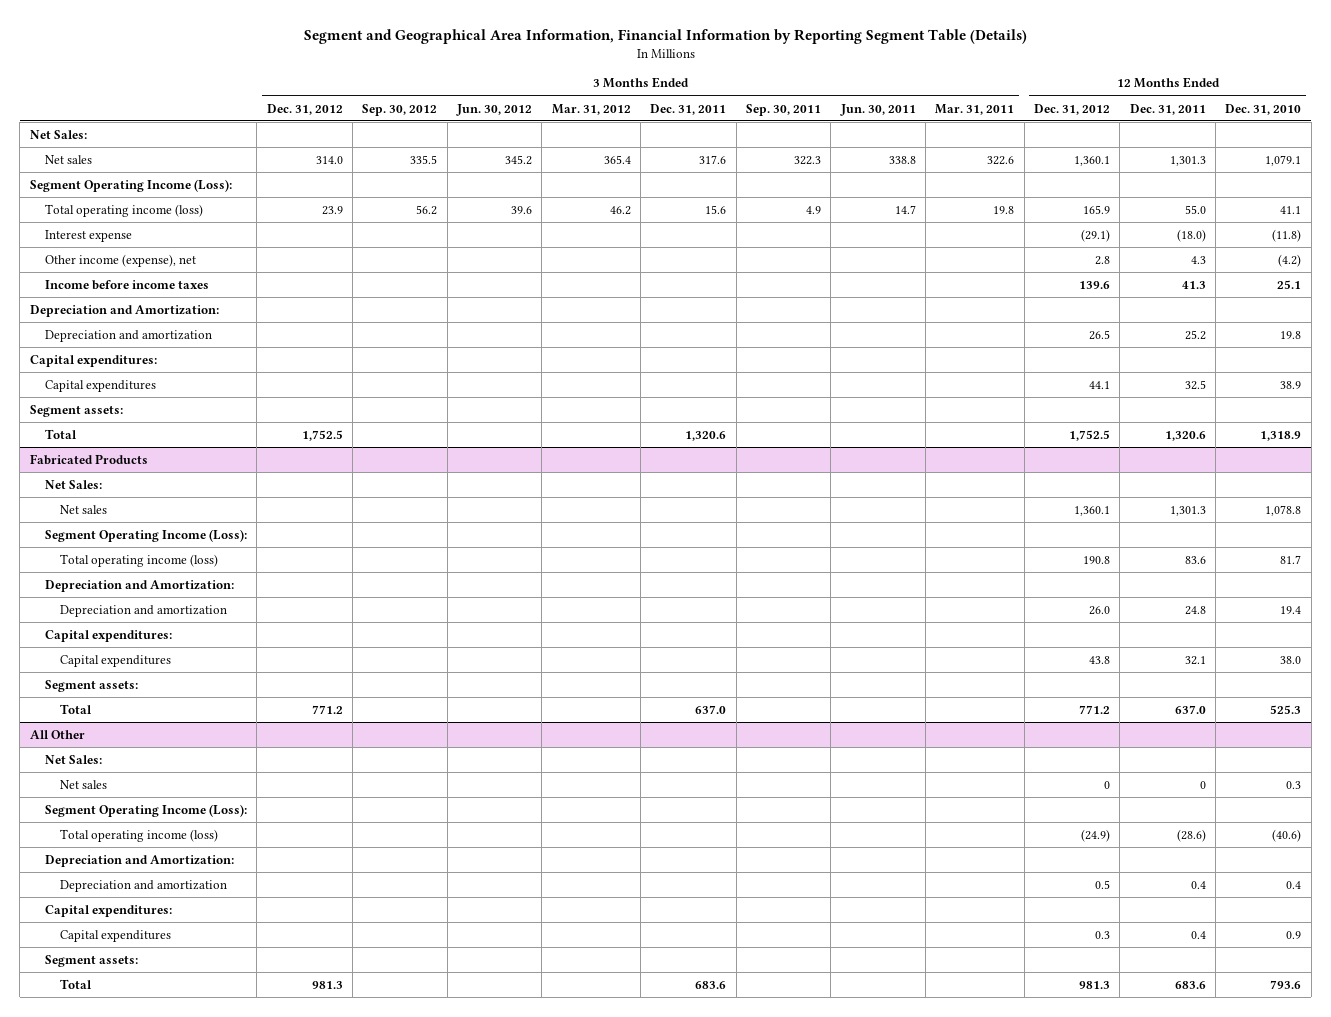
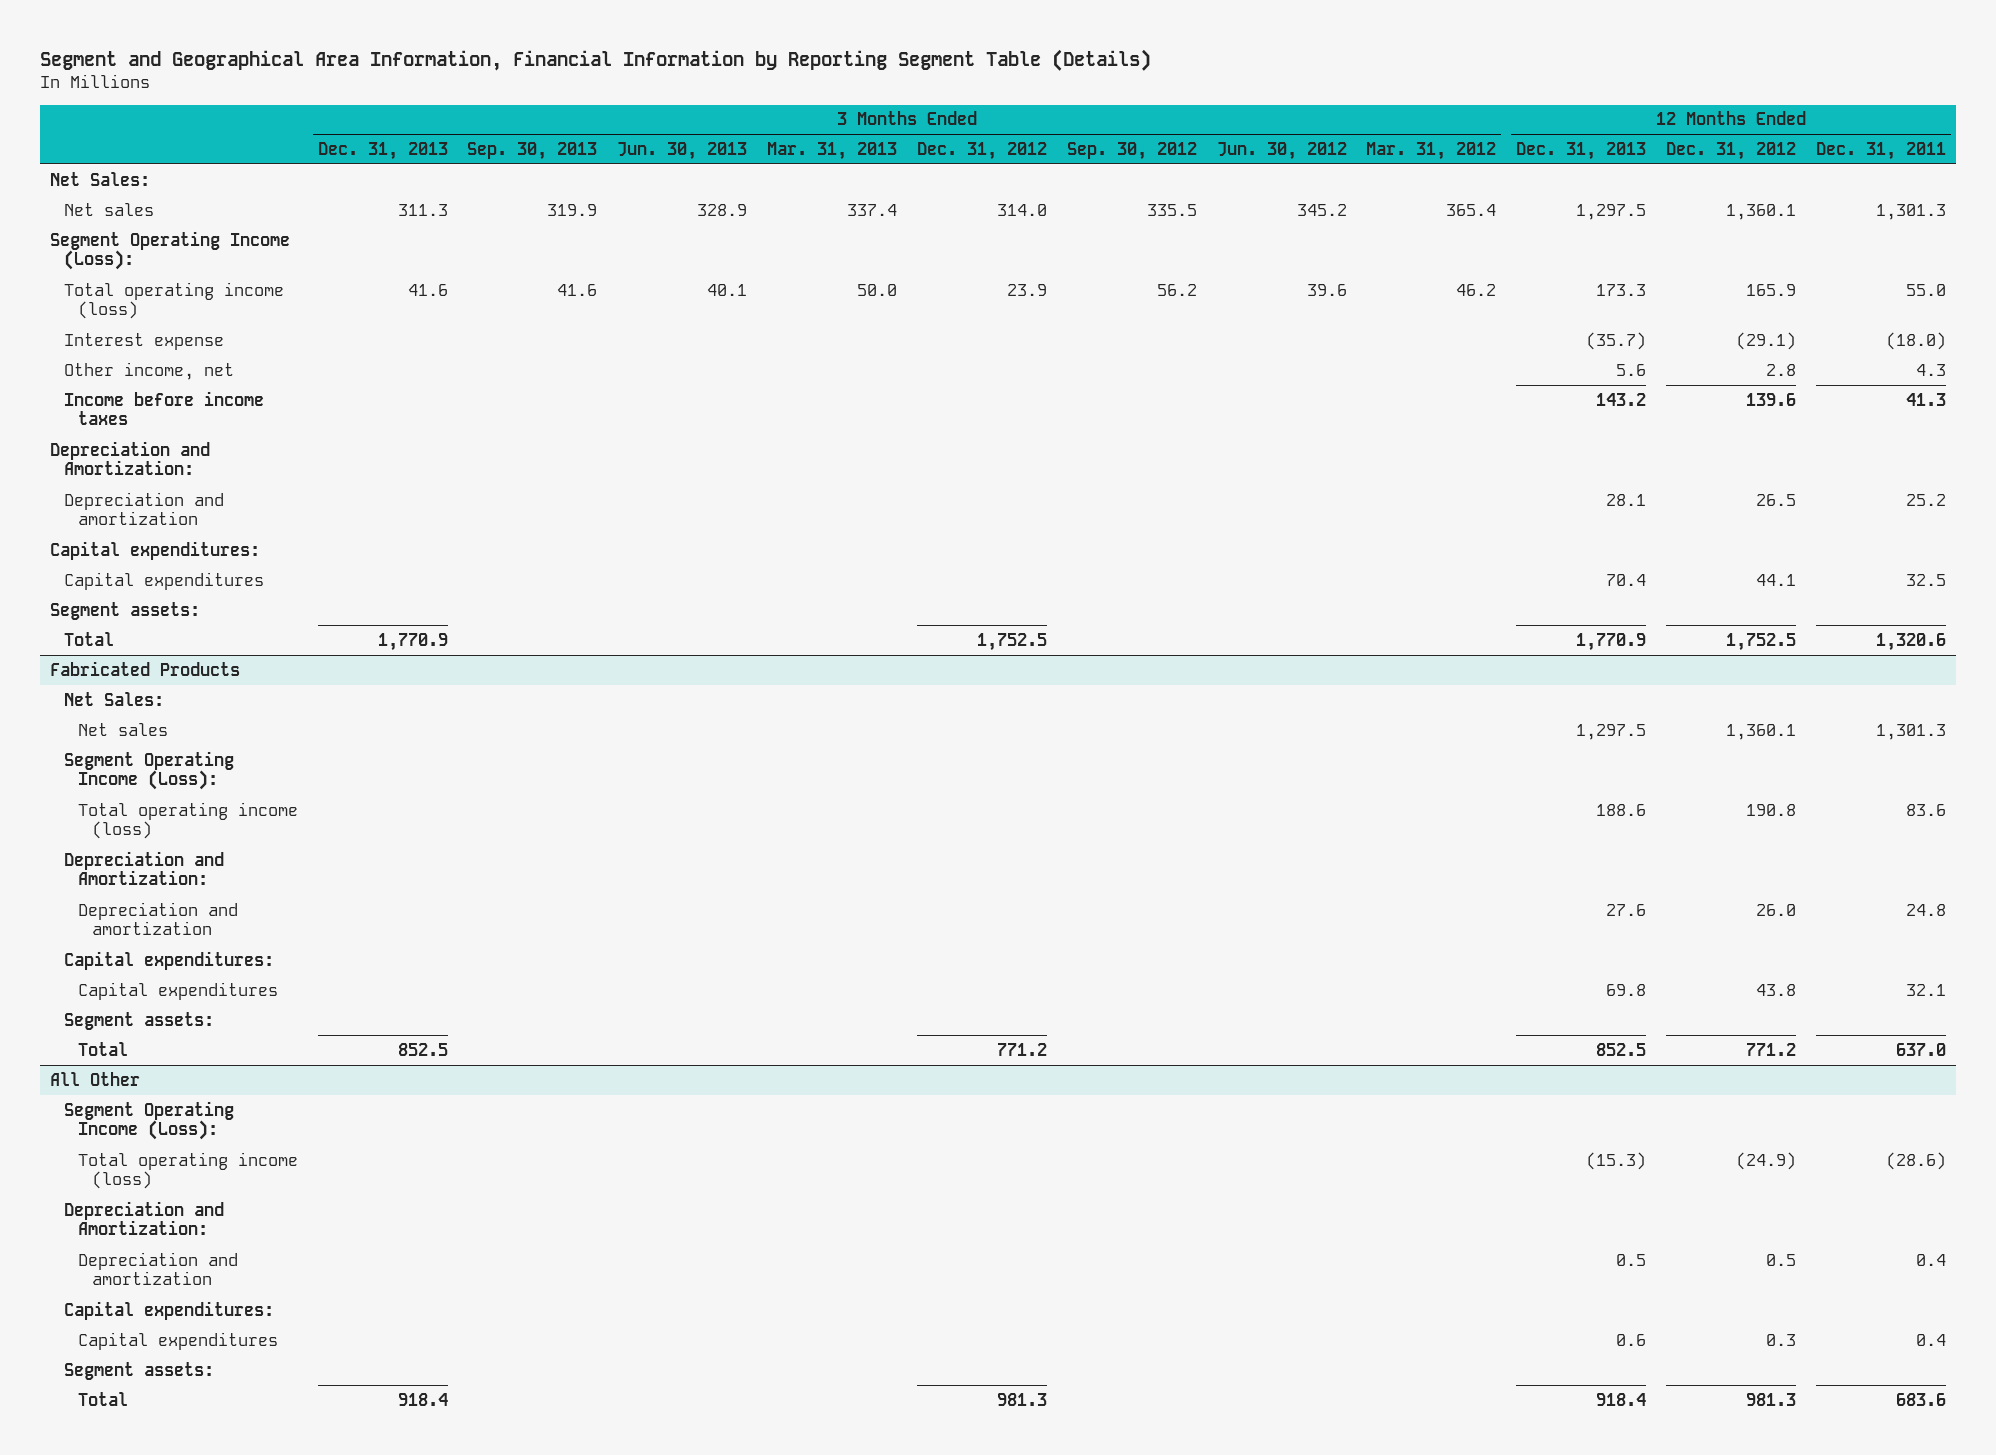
- | 3 Months Ended Dec. 31, 2012 | 3 Months Ended Sep. 30, 2012 | 3 Months Ended Jun. 30, 2012 | 3 Months Ended Mar. 31, 2012 | 3 Months Ended Dec. 31, 2011 | 3 Months Ended Sep. 30, 2011 | 3 Months Ended Jun. 30, 2011 | 3 Months Ended Mar. 31, 2011 | 12 Months Ended Dec. 31, 2012 | 12 Months Ended Dec. 31, 2011 | 12 Months Ended Dec. 31, 2010
+ | 3 Months Ended Dec. 31, 2013 | 3 Months Ended Sep. 30, 2013 | 3 Months Ended Jun. 30, 2013 | 3 Months Ended Mar. 31, 2013 | 3 Months Ended Dec. 31, 2012 | 3 Months Ended Sep. 30, 2012 | 3 Months Ended Jun. 30, 2012 | 3 Months Ended Mar. 31, 2012 | 12 Months Ended Dec. 31, 2013 | 12 Months Ended Dec. 31, 2012 | 12 Months Ended Dec. 31, 2011
- Other income (expense), net | | | | | | | | | 2.8 | 4.3 | (4.2)
+ Other income, net | | | | | | | | | 5.6 | 2.8 | 4.3
@ All Other
- Net Sales:
- Net sales | | | | | | | | | 0 | 0 | 0.3

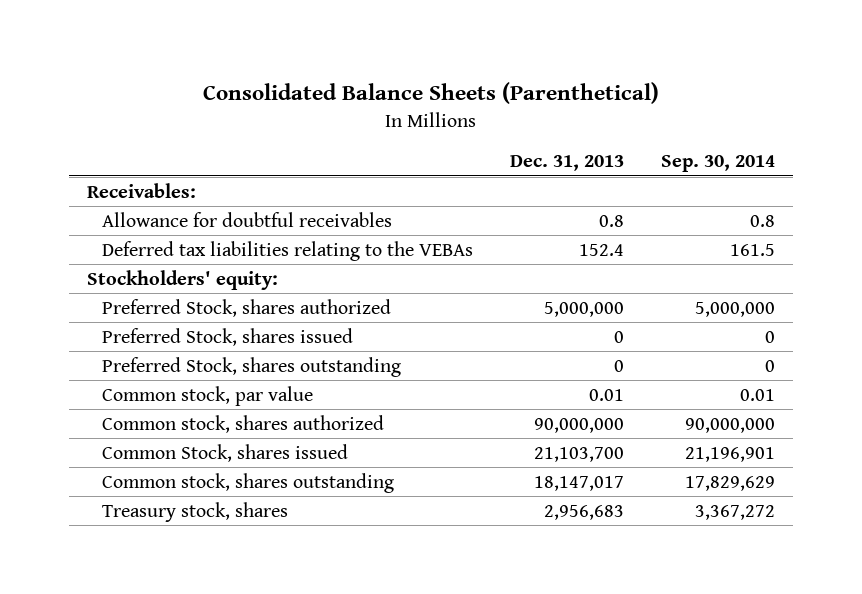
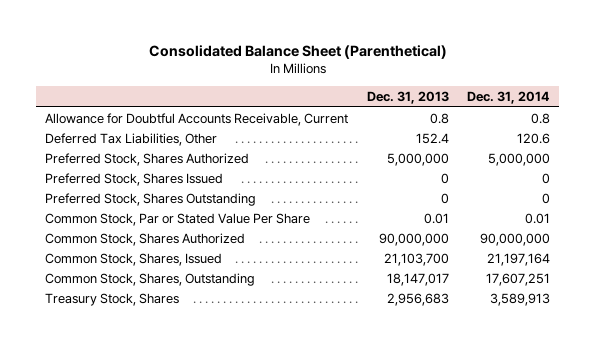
- Consolidated Balance Sheets (Parenthetical)
+ Consolidated Balance Sheet (Parenthetical)
- | Dec. 31, 2013 | Sep. 30, 2014
+ | Dec. 31, 2013 | Dec. 31, 2014
- Receivables:
- Allowance for doubtful receivables | 0.8 | 0.8
- Deferred tax liabilities relating to the VEBAs | 152.4 | 161.5
- Stockholders' equity:
- Preferred Stock, shares authorized | 5,000,000 | 5,000,000
- Preferred Stock, shares issued | 0 | 0
- Preferred Stock, shares outstanding | 0 | 0
- Common stock, par value | 0.01 | 0.01
- Common stock, shares authorized | 90,000,000 | 90,000,000
- Common Stock, shares issued | 21,103,700 | 21,196,901
- Common stock, shares outstanding | 18,147,017 | 17,829,629
- Treasury stock, shares | 2,956,683 | 3,367,272
+ Allowance for Doubtful Accounts Receivable, Current | 0.8 | 0.8
+ Deferred Tax Liabilities, Other | 152.4 | 120.6
+ Preferred Stock, Shares Authorized | 5,000,000 | 5,000,000
+ Preferred Stock, Shares Issued | 0 | 0
+ Preferred Stock, Shares Outstanding | 0 | 0
+ Common Stock, Par or Stated Value Per Share | 0.01 | 0.01
+ Common Stock, Shares Authorized | 90,000,000 | 90,000,000
+ Common Stock, Shares, Issued | 21,103,700 | 21,197,164
+ Common Stock, Shares, Outstanding | 18,147,017 | 17,607,251
+ Treasury Stock, Shares | 2,956,683 | 3,589,913

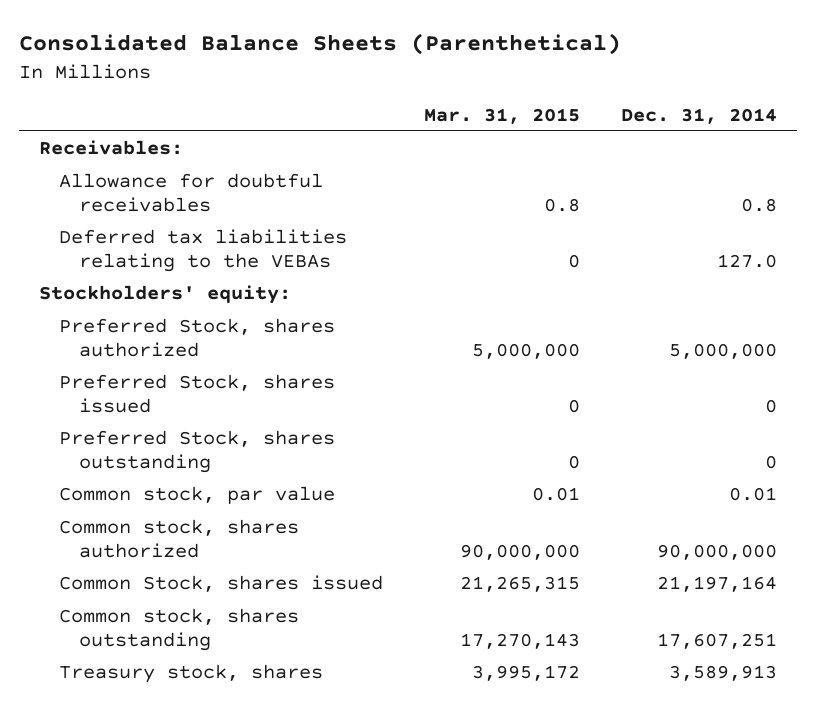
- Consolidated Balance Sheet (Parenthetical)
+ Consolidated Balance Sheets (Parenthetical)
- | Dec. 31, 2013 | Dec. 31, 2014
+ | Mar. 31, 2015 | Dec. 31, 2014
- Allowance for Doubtful Accounts Receivable, Current | 0.8 | 0.8
- Deferred Tax Liabilities, Other | 152.4 | 120.6
- Preferred Stock, Shares Authorized | 5,000,000 | 5,000,000
- Preferred Stock, Shares Issued | 0 | 0
- Preferred Stock, Shares Outstanding | 0 | 0
- Common Stock, Par or Stated Value Per Share | 0.01 | 0.01
- Common Stock, Shares Authorized | 90,000,000 | 90,000,000
- Common Stock, Shares, Issued | 21,103,700 | 21,197,164
- Common Stock, Shares, Outstanding | 18,147,017 | 17,607,251
- Treasury Stock, Shares | 2,956,683 | 3,589,913
+ Receivables:
+ Allowance for doubtful receivables | 0.8 | 0.8
+ Deferred tax liabilities relating to the VEBAs | 0 | 127.0
+ Stockholders' equity:
+ Preferred Stock, shares authorized | 5,000,000 | 5,000,000
+ Preferred Stock, shares issued | 0 | 0
+ Preferred Stock, shares outstanding | 0 | 0
+ Common stock, par value | 0.01 | 0.01
+ Common stock, shares authorized | 90,000,000 | 90,000,000
+ Common Stock, shares issued | 21,265,315 | 21,197,164
+ Common stock, shares outstanding | 17,270,143 | 17,607,251
+ Treasury stock, shares | 3,995,172 | 3,589,913

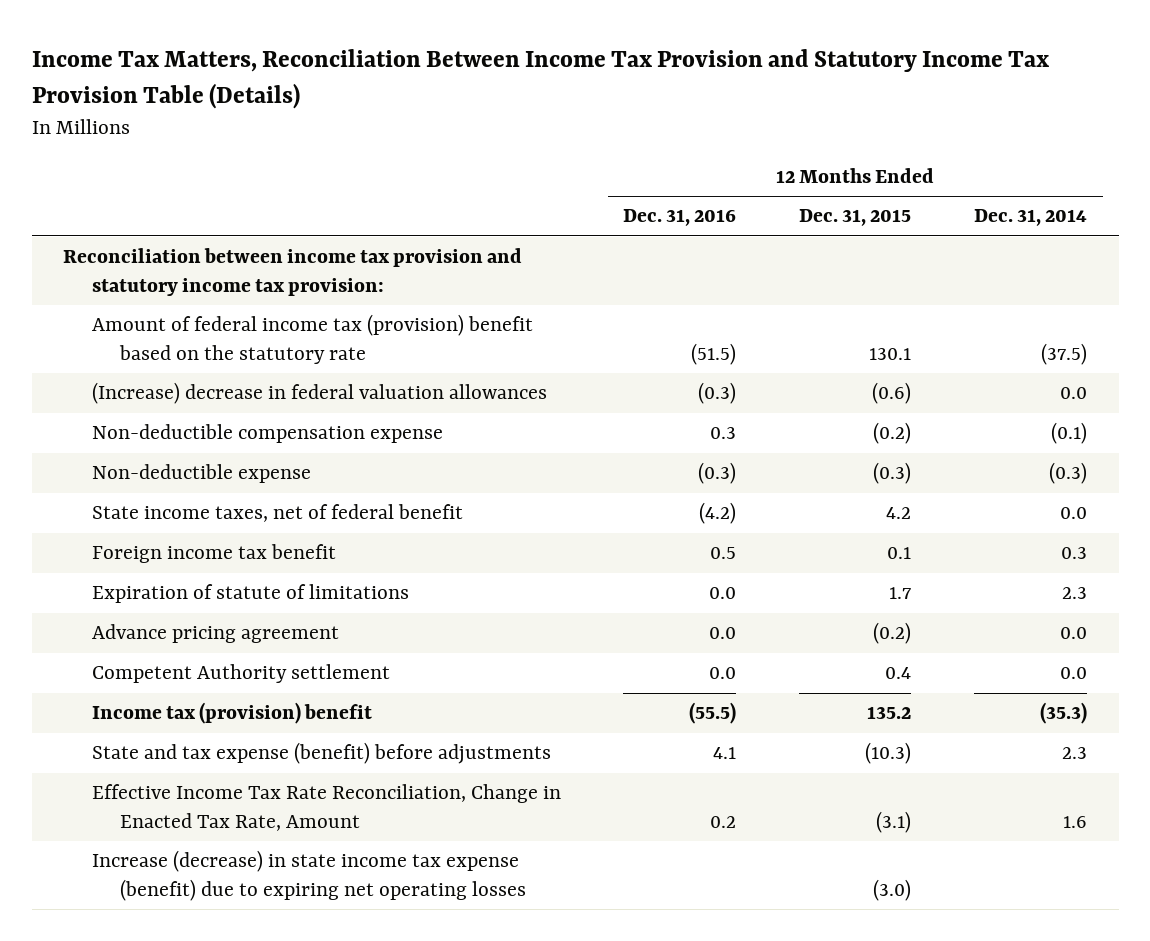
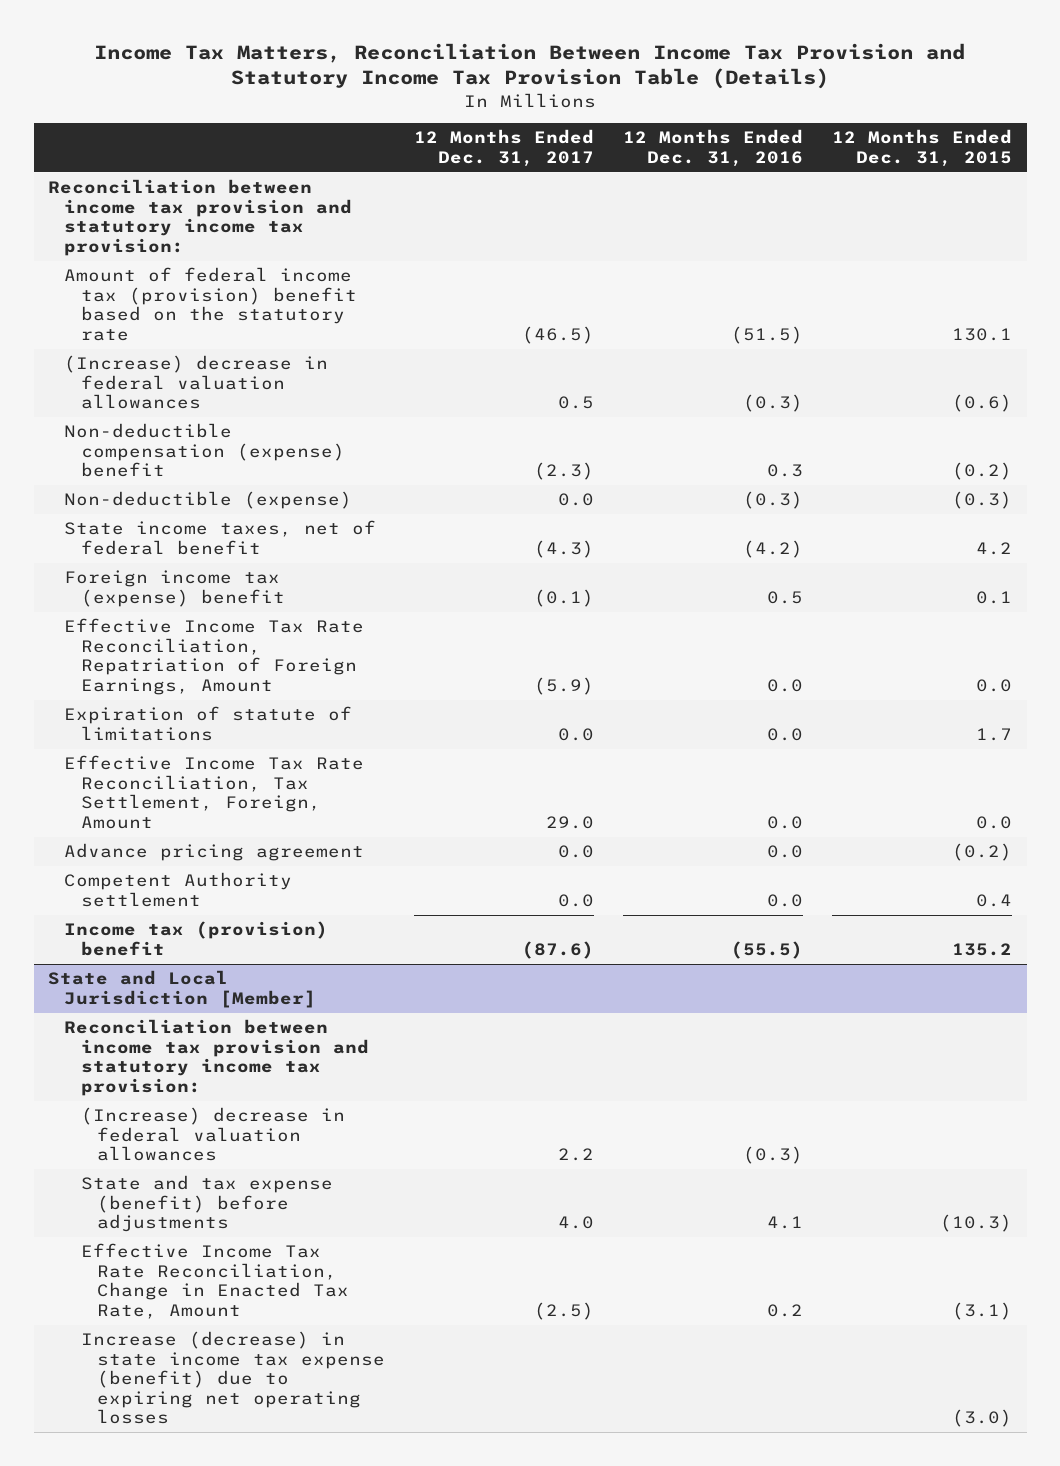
- | 12 Months Ended Dec. 31, 2016 | 12 Months Ended Dec. 31, 2015 | 12 Months Ended Dec. 31, 2014
+ | 12 Months Ended Dec. 31, 2017 | 12 Months Ended Dec. 31, 2016 | 12 Months Ended Dec. 31, 2015
- Non-deductible compensation expense | 0.3 | (0.2) | (0.1)
- Non-deductible expense | (0.3) | (0.3) | (0.3)
+ Non-deductible compensation (expense) benefit | (2.3) | 0.3 | (0.2)
+ Non-deductible (expense) | 0.0 | (0.3) | (0.3)
- Foreign income tax benefit | 0.5 | 0.1 | 0.3
+ Foreign income tax (expense) benefit | (0.1) | 0.5 | 0.1
+ Effective Income Tax Rate Reconciliation, Repatriation of Foreign Earnings, Amount | (5.9) | 0.0 | 0.0
+ Effective Income Tax Rate Reconciliation, Tax Settlement, Foreign, Amount | 29.0 | 0.0 | 0.0
+ State and Local Jurisdiction [Member]
+ Reconciliation between income tax provision and statutory income tax provision:
+ (Increase) decrease in federal valuation allowances | 2.2 | (0.3) |

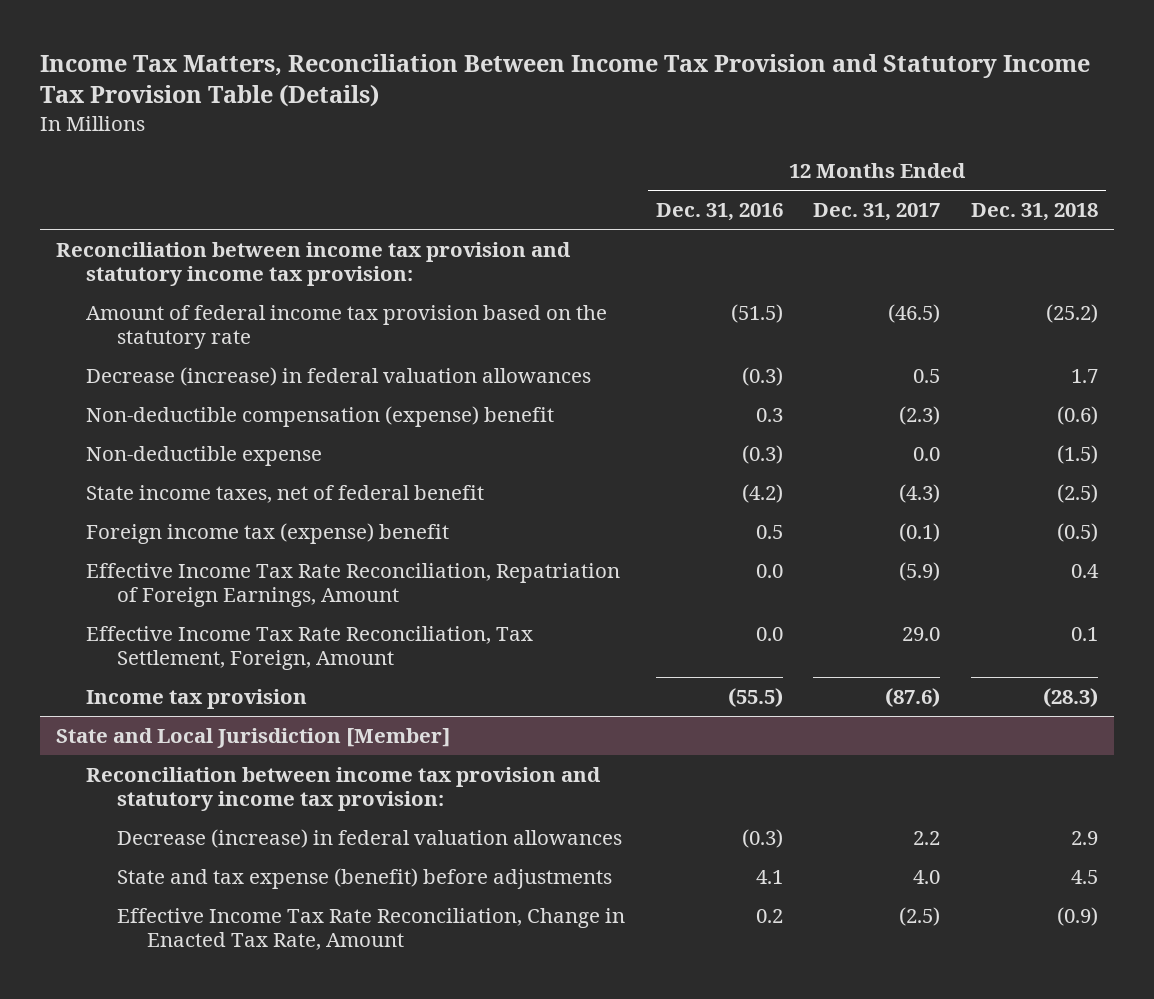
- | 12 Months Ended Dec. 31, 2017 | 12 Months Ended Dec. 31, 2016 | 12 Months Ended Dec. 31, 2015
+ | 12 Months Ended Dec. 31, 2016 | 12 Months Ended Dec. 31, 2017 | 12 Months Ended Dec. 31, 2018
- Amount of federal income tax (provision) benefit based on the statutory rate | (46.5) | (51.5) | 130.1
- (Increase) decrease in federal valuation allowances | 0.5 | (0.3) | (0.6)
+ Amount of federal income tax provision based on the statutory rate | (51.5) | (46.5) | (25.2)
+ Decrease (increase) in federal valuation allowances | (0.3) | 0.5 | 1.7
- Non-deductible (expense) | 0.0 | (0.3) | (0.3)
+ Non-deductible expense | (0.3) | 0.0 | (1.5)
- Expiration of statute of limitations | 0.0 | 0.0 | 1.7
- Advance pricing agreement | 0.0 | 0.0 | (0.2)
- Competent Authority settlement | 0.0 | 0.0 | 0.4
- Income tax (provision) benefit | (87.6) | (55.5) | 135.2
+ Income tax provision | (55.5) | (87.6) | (28.3)
@ State and Local Jurisdiction [Member]
- (Increase) decrease in federal valuation allowances | 2.2 | (0.3) |
+ Decrease (increase) in federal valuation allowances | (0.3) | 2.2 | 2.9
- Increase (decrease) in state income tax expense (benefit) due to expiring net operating losses | | | (3.0)

